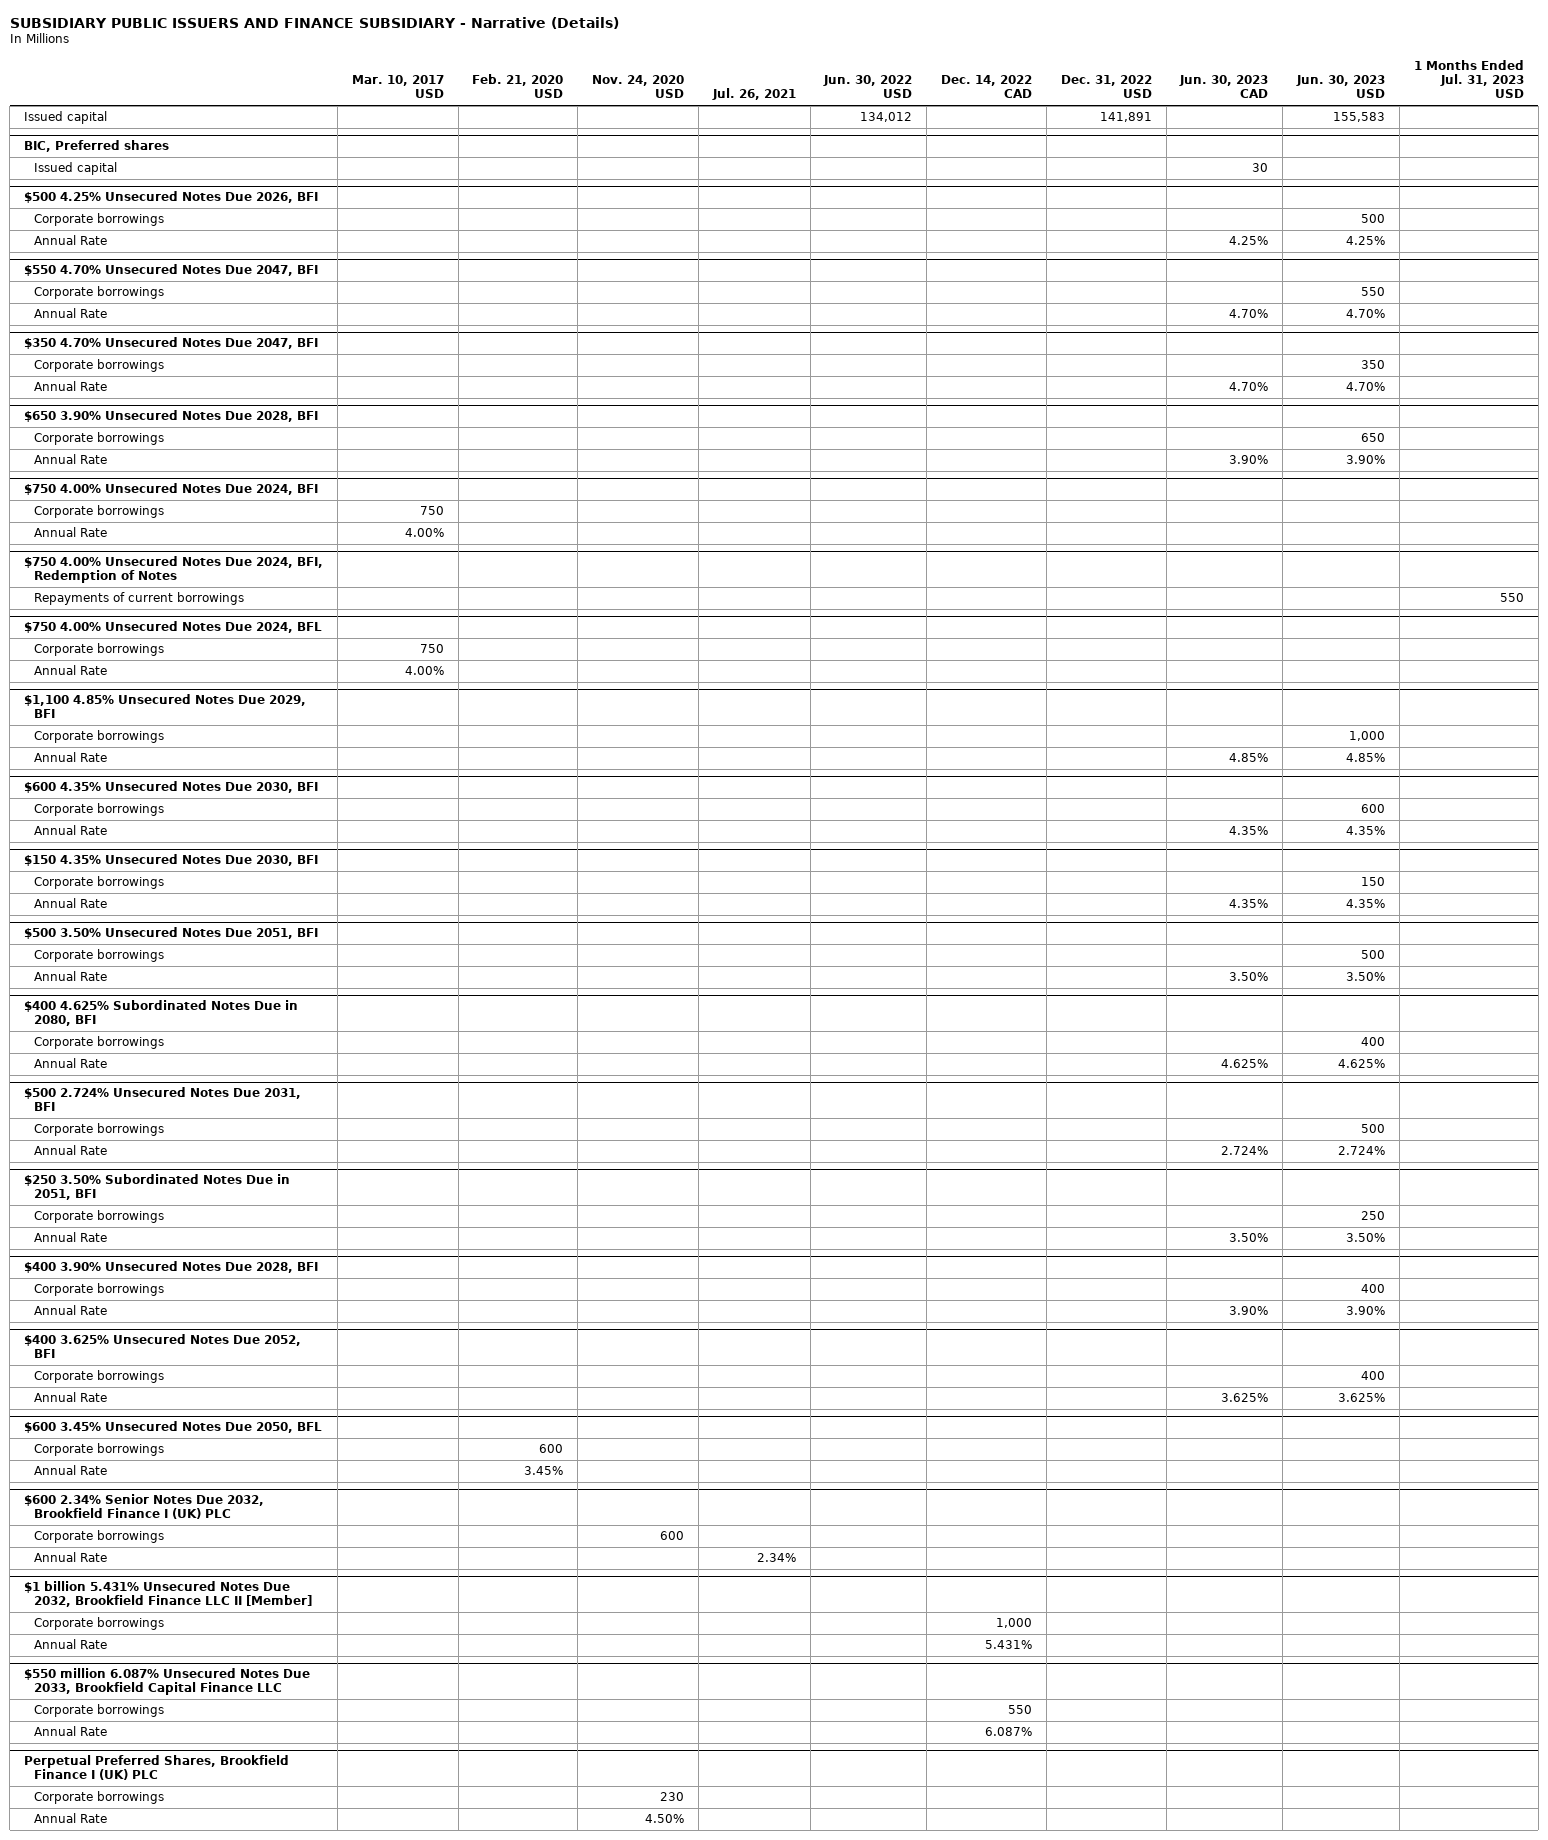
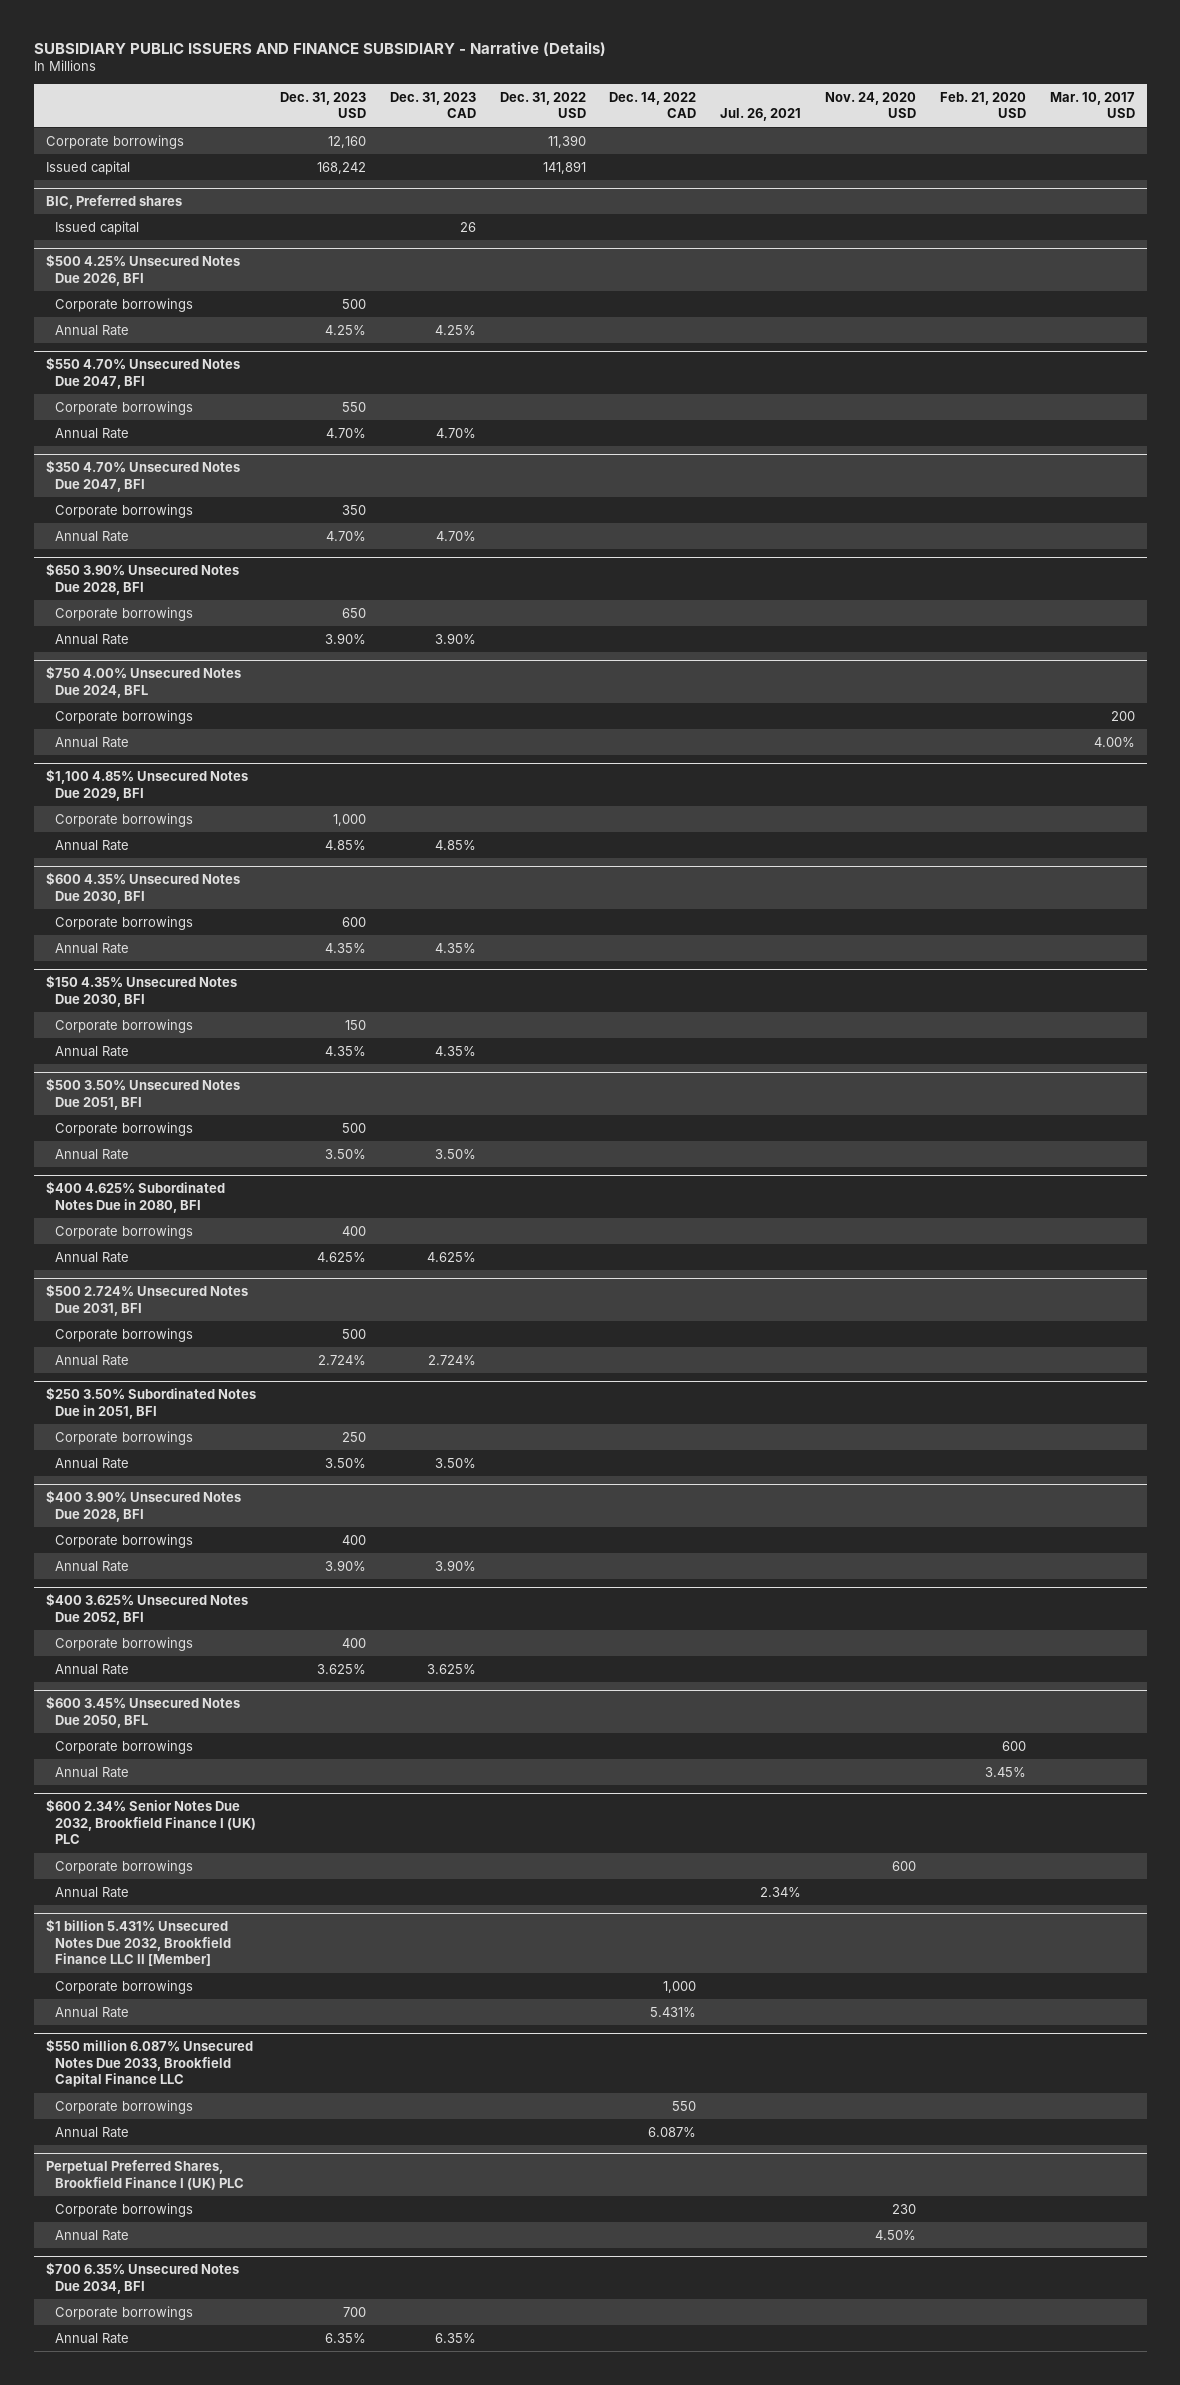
- | Mar. 10, 2017 USD | Feb. 21, 2020 USD | Nov. 24, 2020 USD | Jul. 26, 2021 | Jun. 30, 2022 USD | Dec. 14, 2022 CAD | Dec. 31, 2022 USD | Jun. 30, 2023 CAD | Jun. 30, 2023 USD | 1 Months Ended Jul. 31, 2023 USD
+ | Dec. 31, 2023 USD | Dec. 31, 2023 CAD | Dec. 31, 2022 USD | Dec. 14, 2022 CAD | Jul. 26, 2021 | Nov. 24, 2020 USD | Feb. 21, 2020 USD | Mar. 10, 2017 USD
+ Corporate borrowings | 12,160 | | 11,390 | | | | |
- $750 4.00% Unsecured Notes Due 2024, BFI
- Corporate borrowings | 750 | | | | | | | | |
- Annual Rate | 4.00% | | | | | | | | |
- $750 4.00% Unsecured Notes Due 2024, BFI, Redemption of Notes
- Repayments of current borrowings | | | | | | | | | | 550
@ $750 4.00% Unsecured Notes Due 2024, BFL
- Corporate borrowings | 750 | | | | | | | | |
+ Corporate borrowings | | | | | | | | 200
+ $700 6.35% Unsecured Notes Due 2034, BFI
+ Corporate borrowings | 700 | | | | | | |
+ Annual Rate | 6.35% | 6.35% | | | | | |

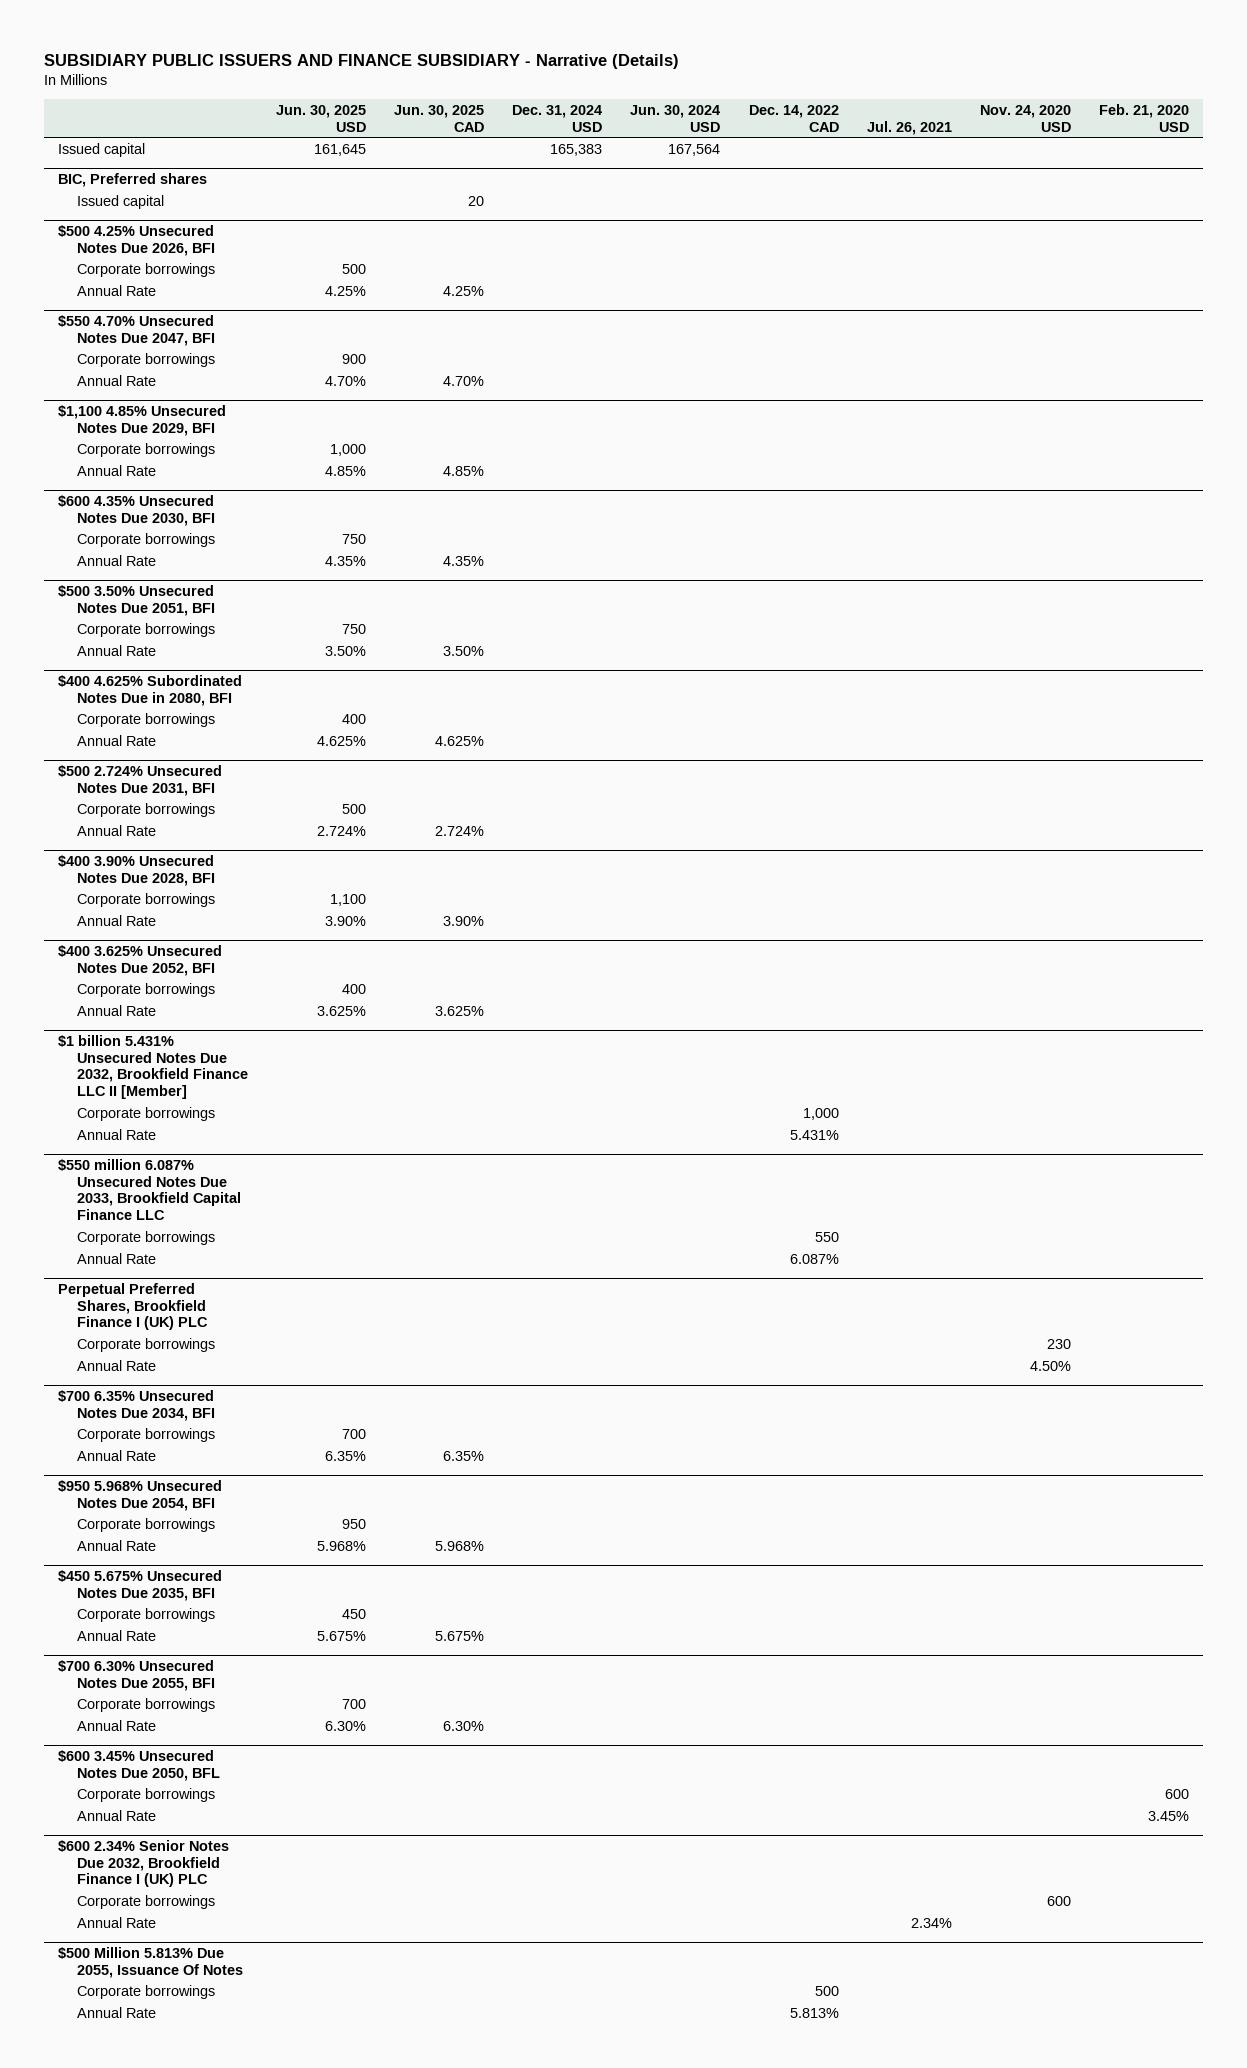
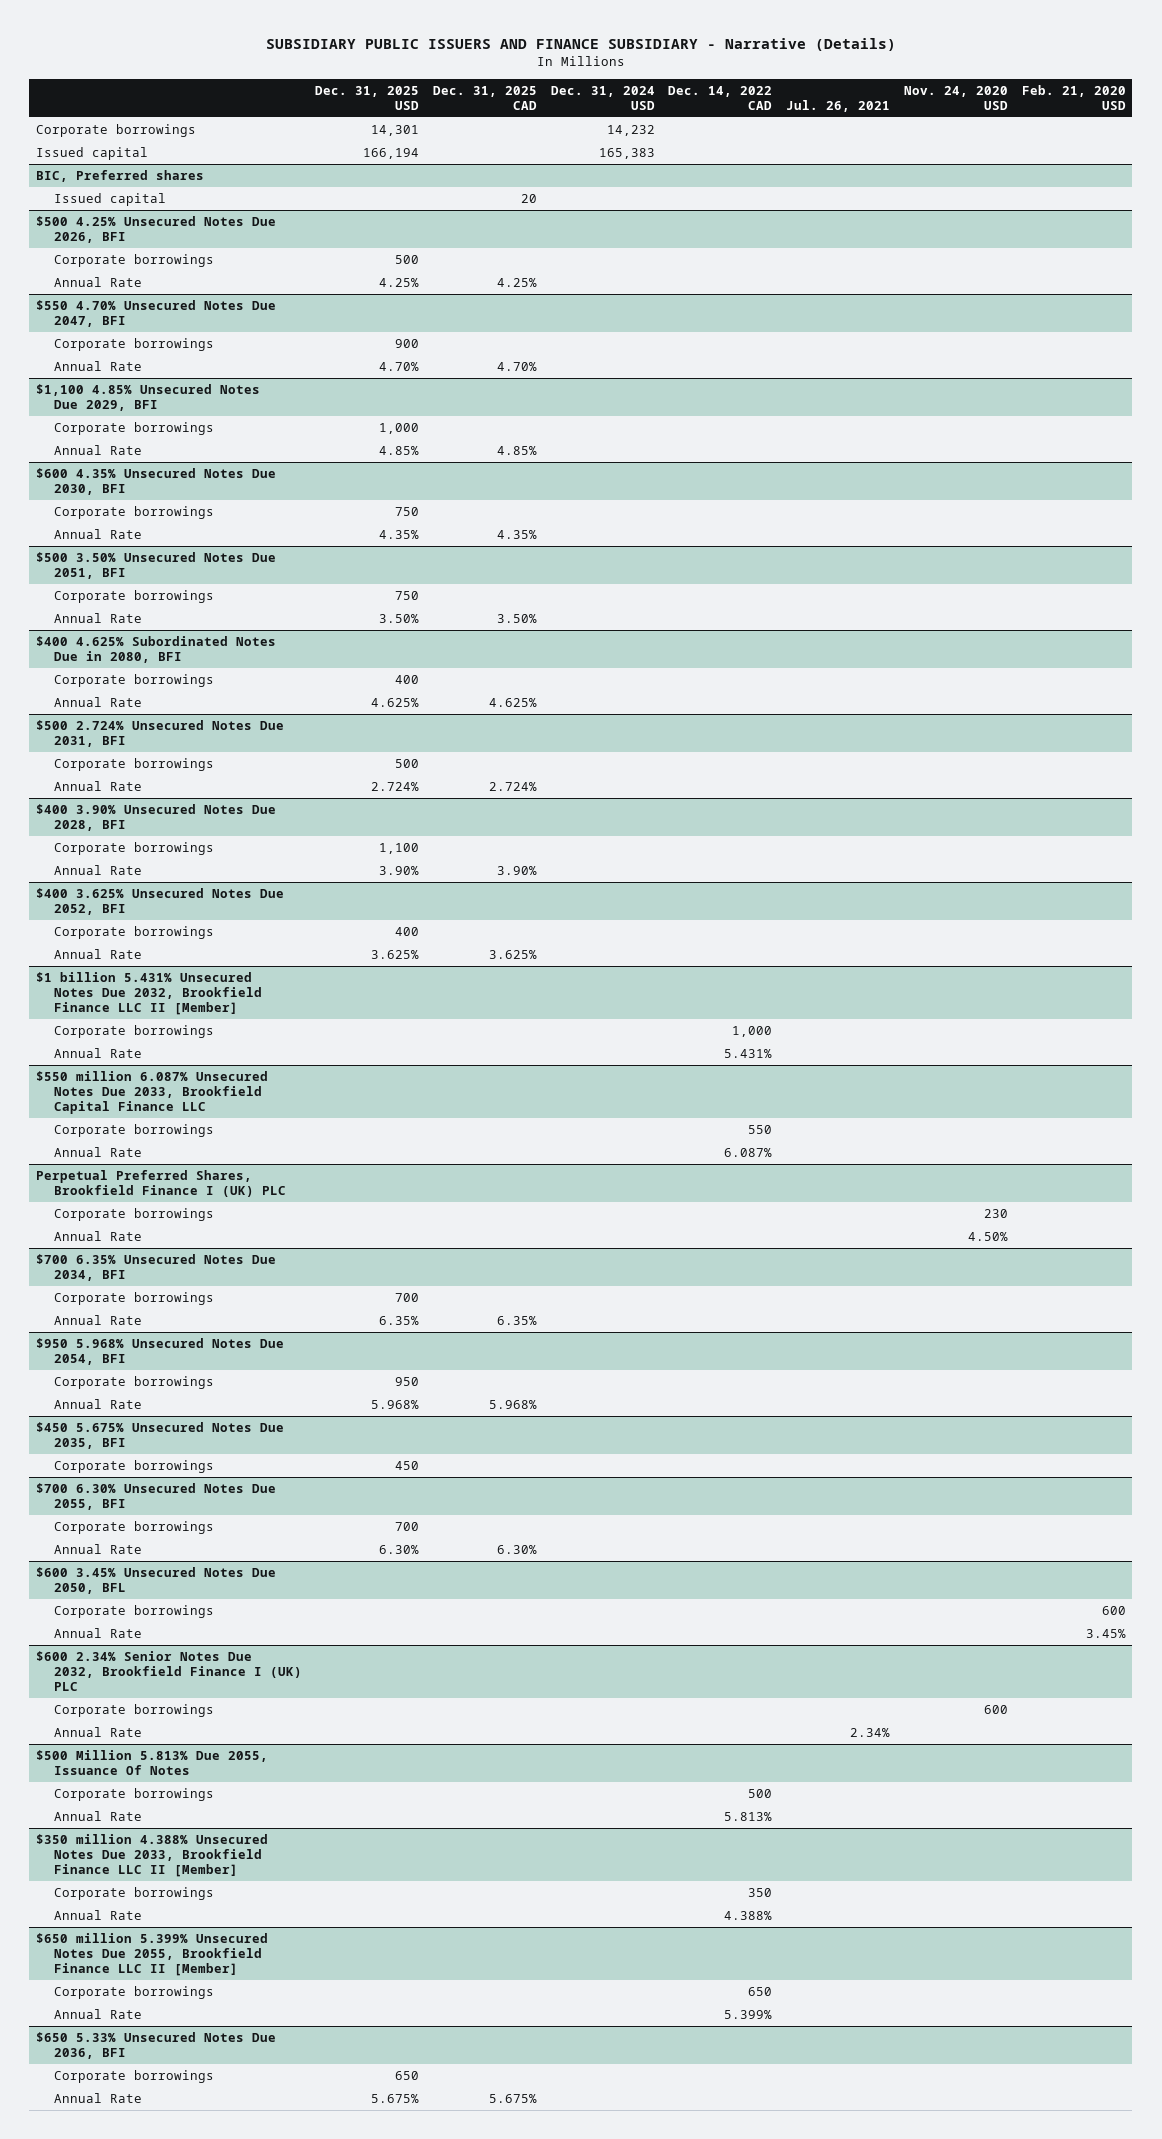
- | Jun. 30, 2025 USD | Jun. 30, 2025 CAD | Dec. 31, 2024 USD | Jun. 30, 2024 USD | Dec. 14, 2022 CAD | Jul. 26, 2021 | Nov. 24, 2020 USD | Feb. 21, 2020 USD
+ | Dec. 31, 2025 USD | Dec. 31, 2025 CAD | Dec. 31, 2024 USD | Dec. 14, 2022 CAD | Jul. 26, 2021 | Nov. 24, 2020 USD | Feb. 21, 2020 USD
+ Corporate borrowings | 14,301 | | 14,232 | | | |
@ $450 5.675% Unsecured Notes Due 2035, BFI
- Annual Rate | 5.675% | 5.675% | | | | | |
+ $350 million 4.388% Unsecured Notes Due 2033, Brookfield Finance LLC II [Member]
+ Corporate borrowings | | | | 350 | | |
+ Annual Rate | | | | 4.388% | | |
+ $650 million 5.399% Unsecured Notes Due 2055, Brookfield Finance LLC II [Member]
+ Corporate borrowings | | | | 650 | | |
+ Annual Rate | | | | 5.399% | | |
+ $650 5.33% Unsecured Notes Due 2036, BFI
+ Corporate borrowings | 650 | | | | | |
+ Annual Rate | 5.675% | 5.675% | | | | |

